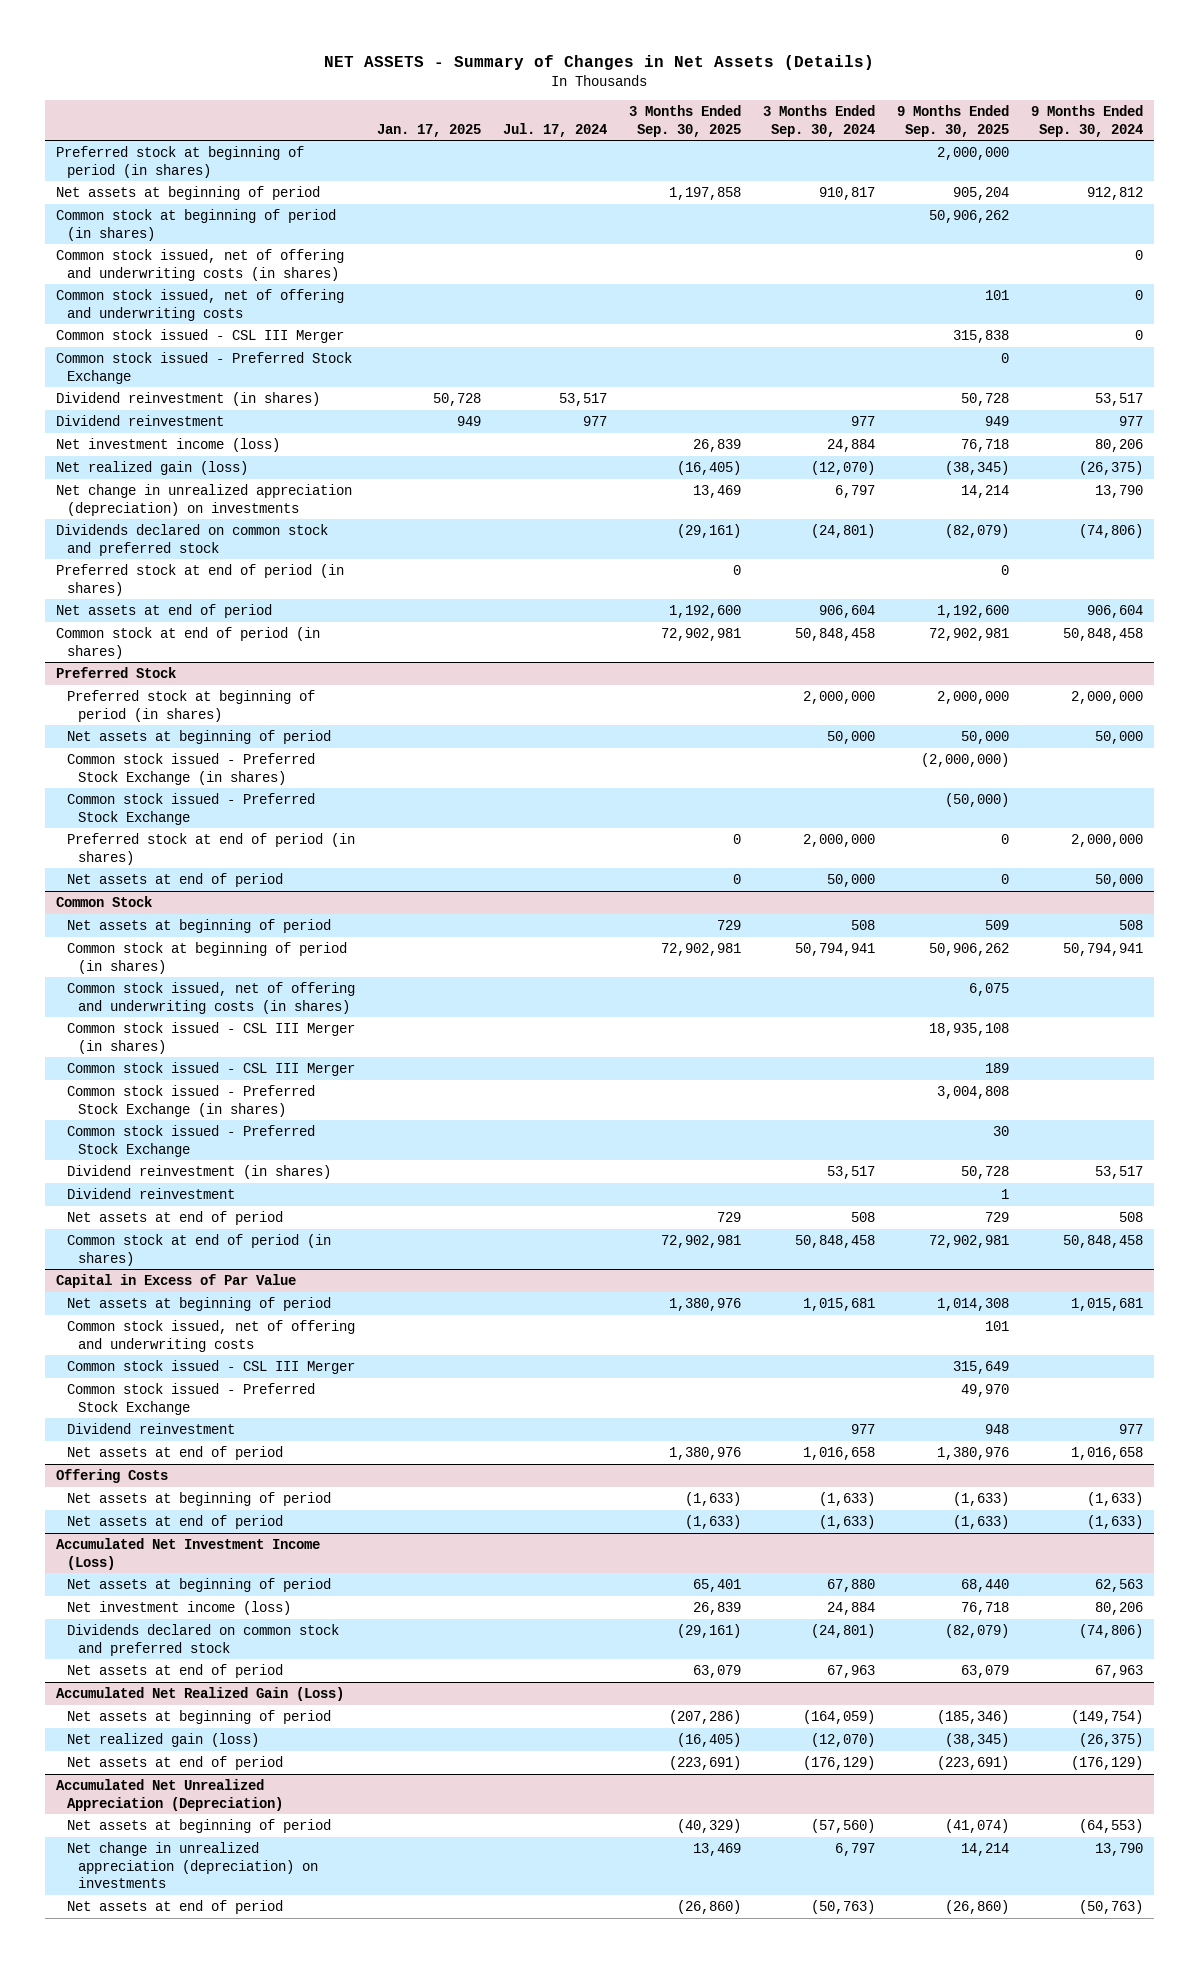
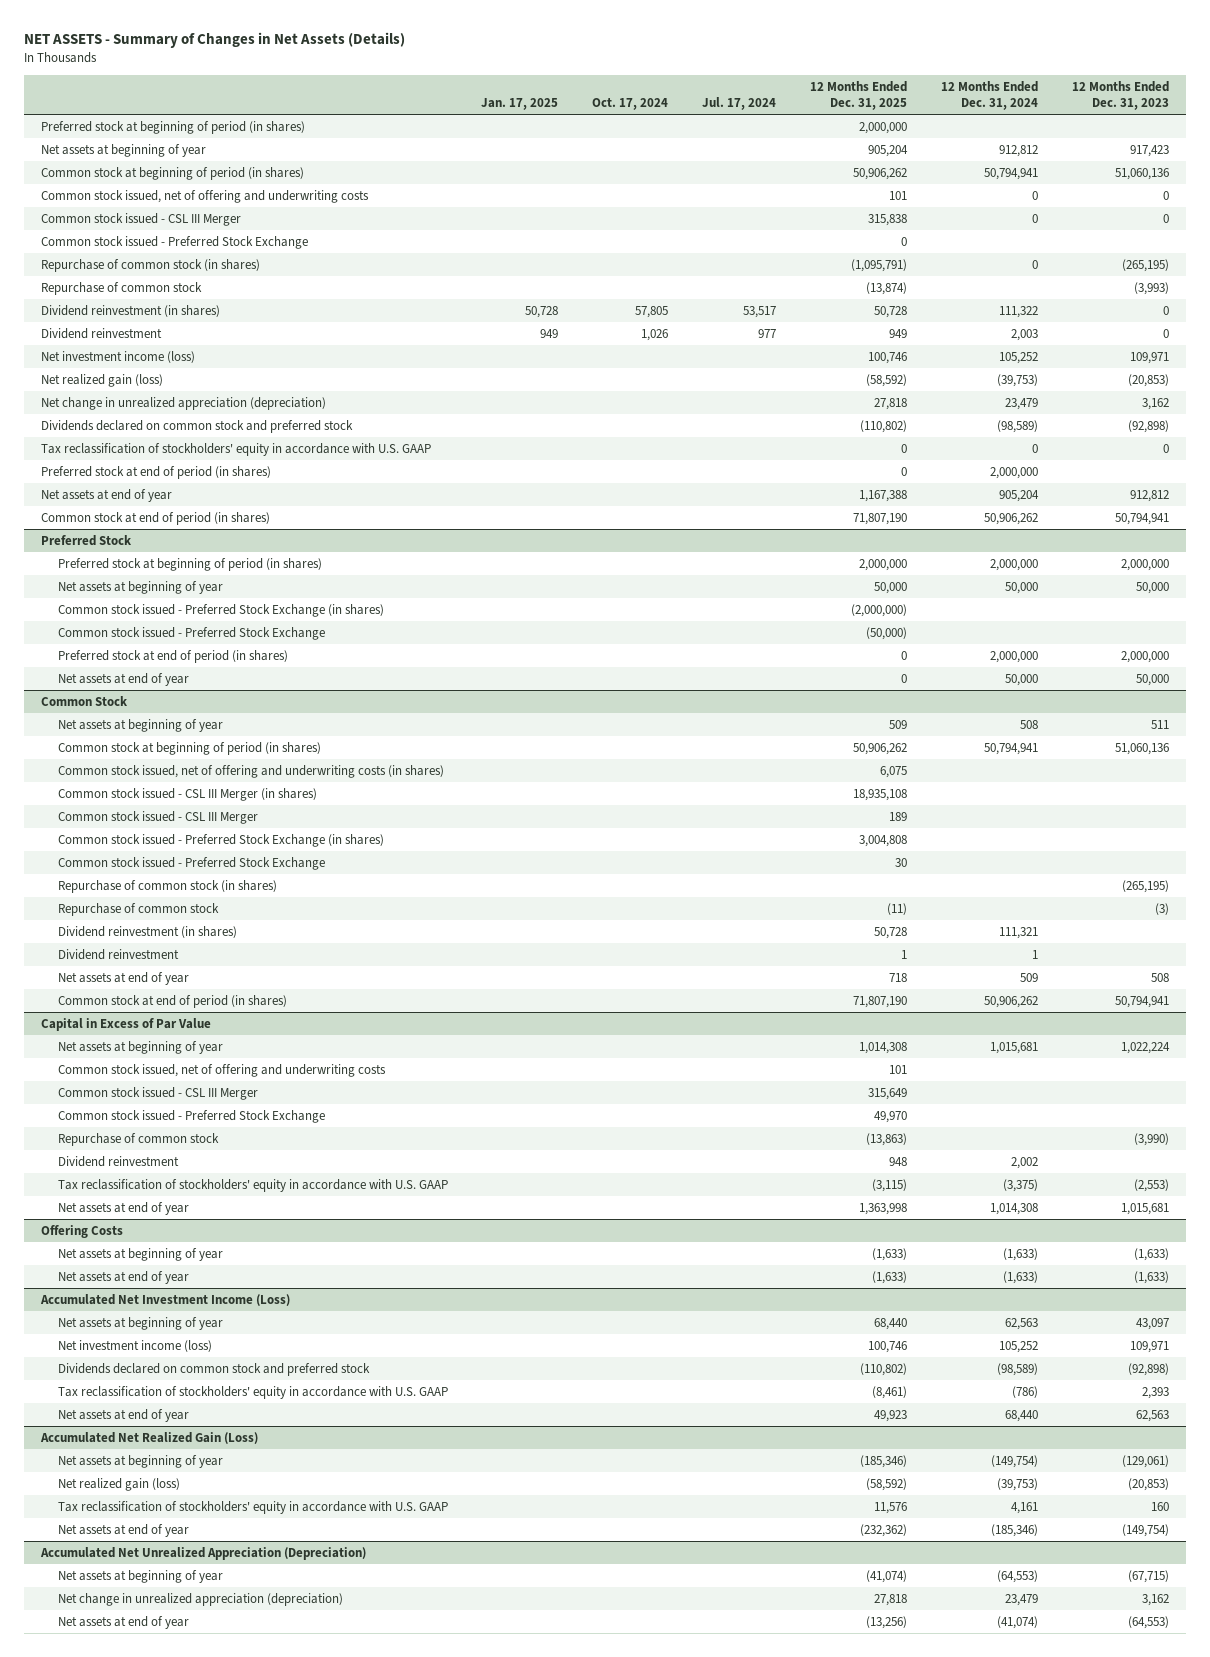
- | Jan. 17, 2025 | Jul. 17, 2024 | 3 Months Ended Sep. 30, 2025 | 3 Months Ended Sep. 30, 2024 | 9 Months Ended Sep. 30, 2025 | 9 Months Ended Sep. 30, 2024
+ | Jan. 17, 2025 | Oct. 17, 2024 | Jul. 17, 2024 | 12 Months Ended Dec. 31, 2025 | 12 Months Ended Dec. 31, 2024 | 12 Months Ended Dec. 31, 2023
- Net assets at beginning of period | | | 1,197,858 | 910,817 | 905,204 | 912,812
+ Net assets at beginning of year | | | | 905,204 | 912,812 | 917,423
- Common stock issued, net of offering and underwriting costs (in shares) | | | | | | 0
+ Repurchase of common stock (in shares) | | | | (1,095,791) | 0 | (265,195)
+ Repurchase of common stock | | | | (13,874) | | (3,993)
- Net change in unrealized appreciation (depreciation) on investments | | | 13,469 | 6,797 | 14,214 | 13,790
+ Net change in unrealized appreciation (depreciation) | | | | 27,818 | 23,479 | 3,162
+ Tax reclassification of stockholders' equity in accordance with U.S. GAAP | | | | 0 | 0 | 0
- Net assets at end of period | | | 1,192,600 | 906,604 | 1,192,600 | 906,604
+ Net assets at end of year | | | | 1,167,388 | 905,204 | 912,812
@ Preferred Stock
- Net assets at beginning of period | | | | 50,000 | 50,000 | 50,000
+ Net assets at beginning of year | | | | 50,000 | 50,000 | 50,000
- Net assets at end of period | | | 0 | 50,000 | 0 | 50,000
+ Net assets at end of year | | | | 0 | 50,000 | 50,000
@ Common Stock
- Net assets at beginning of period | | | 729 | 508 | 509 | 508
+ Net assets at beginning of year | | | | 509 | 508 | 511
+ Repurchase of common stock (in shares) | | | | | | (265,195)
+ Repurchase of common stock | | | | (11) | | (3)
- Net assets at end of period | | | 729 | 508 | 729 | 508
+ Net assets at end of year | | | | 718 | 509 | 508
@ Capital in Excess of Par Value
- Net assets at beginning of period | | | 1,380,976 | 1,015,681 | 1,014,308 | 1,015,681
+ Net assets at beginning of year | | | | 1,014,308 | 1,015,681 | 1,022,224
+ Repurchase of common stock | | | | (13,863) | | (3,990)
- Net assets at end of period | | | 1,380,976 | 1,016,658 | 1,380,976 | 1,016,658
+ Tax reclassification of stockholders' equity in accordance with U.S. GAAP | | | | (3,115) | (3,375) | (2,553)
+ Net assets at end of year | | | | 1,363,998 | 1,014,308 | 1,015,681
@ Offering Costs
- Net assets at beginning of period | | | (1,633) | (1,633) | (1,633) | (1,633)
- Net assets at end of period | | | (1,633) | (1,633) | (1,633) | (1,633)
+ Net assets at beginning of year | | | | (1,633) | (1,633) | (1,633)
+ Net assets at end of year | | | | (1,633) | (1,633) | (1,633)
@ Accumulated Net Investment Income (Loss)
- Net assets at beginning of period | | | 65,401 | 67,880 | 68,440 | 62,563
+ Net assets at beginning of year | | | | 68,440 | 62,563 | 43,097
- Net assets at end of period | | | 63,079 | 67,963 | 63,079 | 67,963
+ Tax reclassification of stockholders' equity in accordance with U.S. GAAP | | | | (8,461) | (786) | 2,393
+ Net assets at end of year | | | | 49,923 | 68,440 | 62,563
@ Accumulated Net Realized Gain (Loss)
- Net assets at beginning of period | | | (207,286) | (164,059) | (185,346) | (149,754)
+ Net assets at beginning of year | | | | (185,346) | (149,754) | (129,061)
- Net assets at end of period | | | (223,691) | (176,129) | (223,691) | (176,129)
+ Tax reclassification of stockholders' equity in accordance with U.S. GAAP | | | | 11,576 | 4,161 | 160
+ Net assets at end of year | | | | (232,362) | (185,346) | (149,754)
@ Accumulated Net Unrealized Appreciation (Depreciation)
- Net assets at beginning of period | | | (40,329) | (57,560) | (41,074) | (64,553)
- Net change in unrealized appreciation (depreciation) on investments | | | 13,469 | 6,797 | 14,214 | 13,790
- Net assets at end of period | | | (26,860) | (50,763) | (26,860) | (50,763)
+ Net assets at beginning of year | | | | (41,074) | (64,553) | (67,715)
+ Net change in unrealized appreciation (depreciation) | | | | 27,818 | 23,479 | 3,162
+ Net assets at end of year | | | | (13,256) | (41,074) | (64,553)

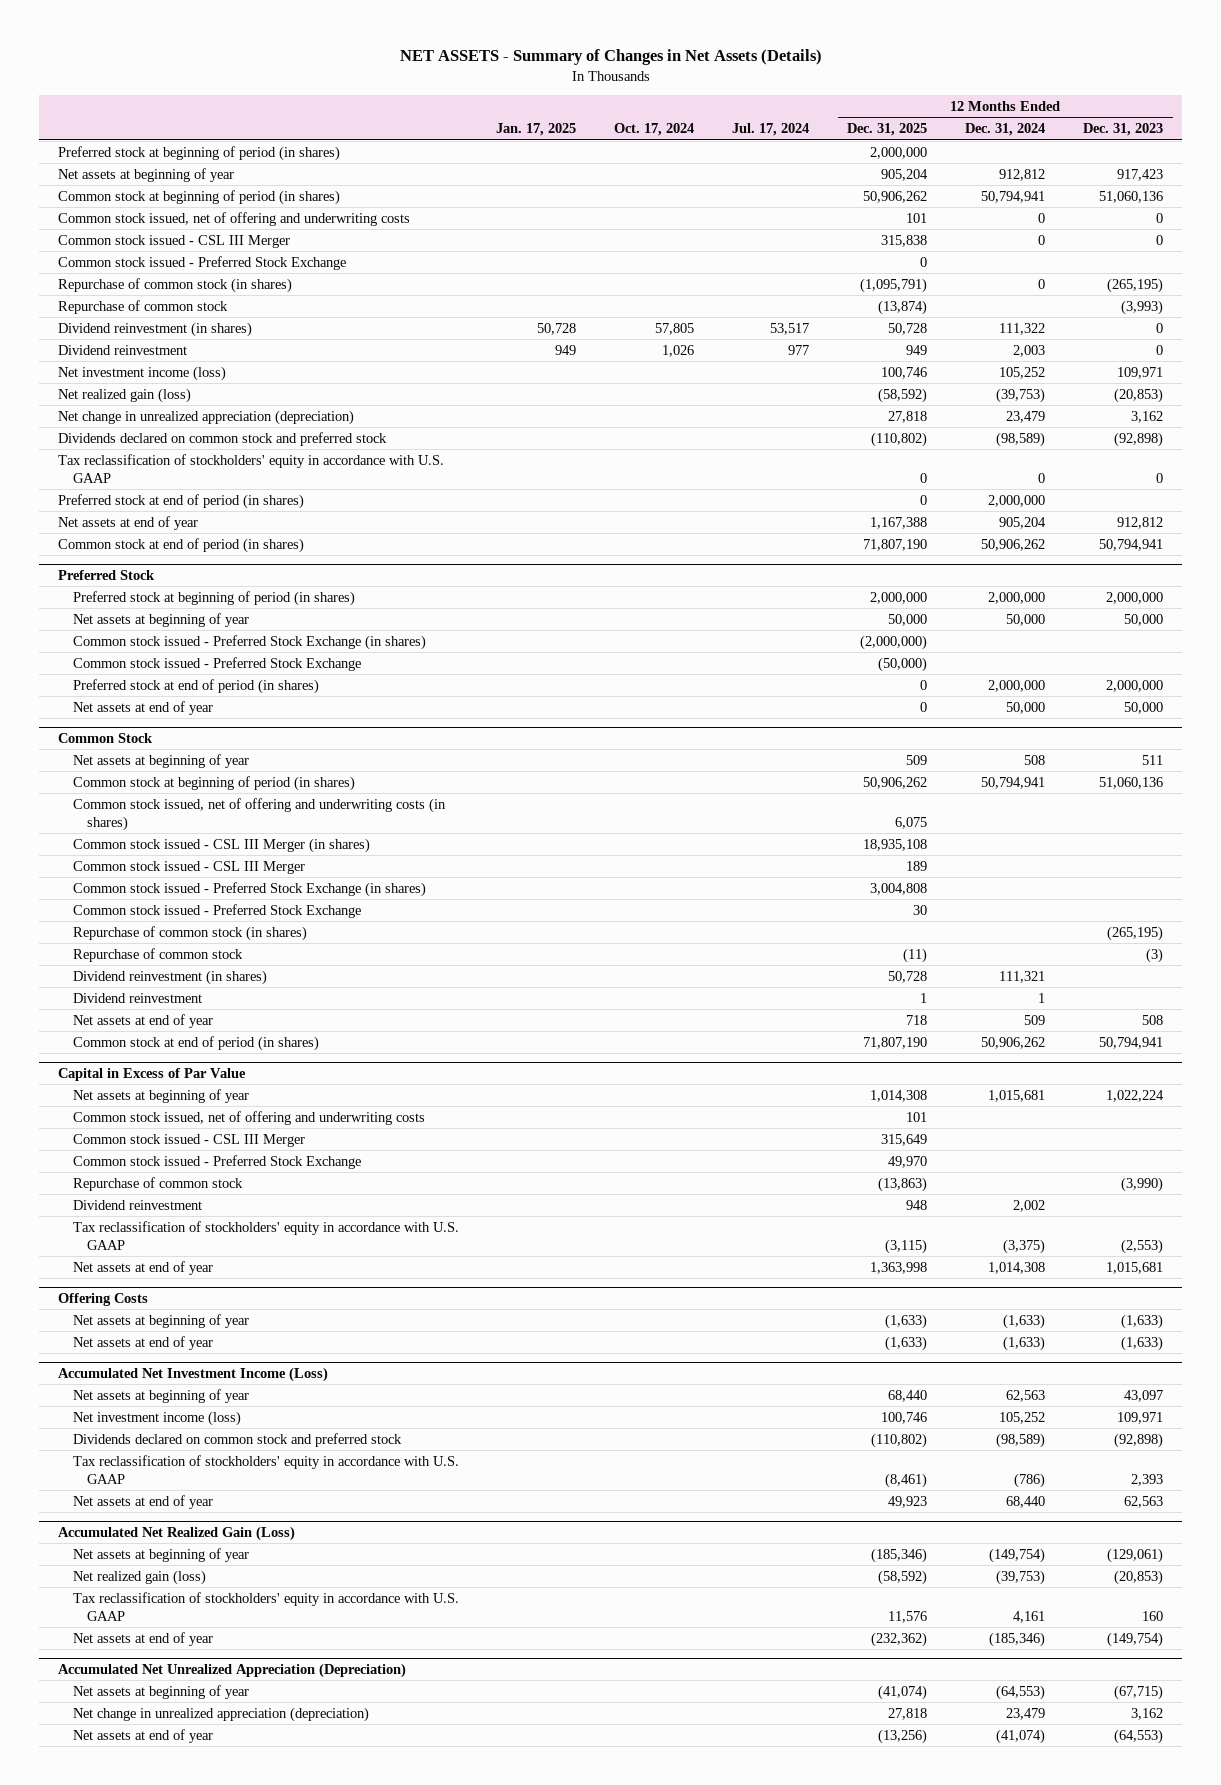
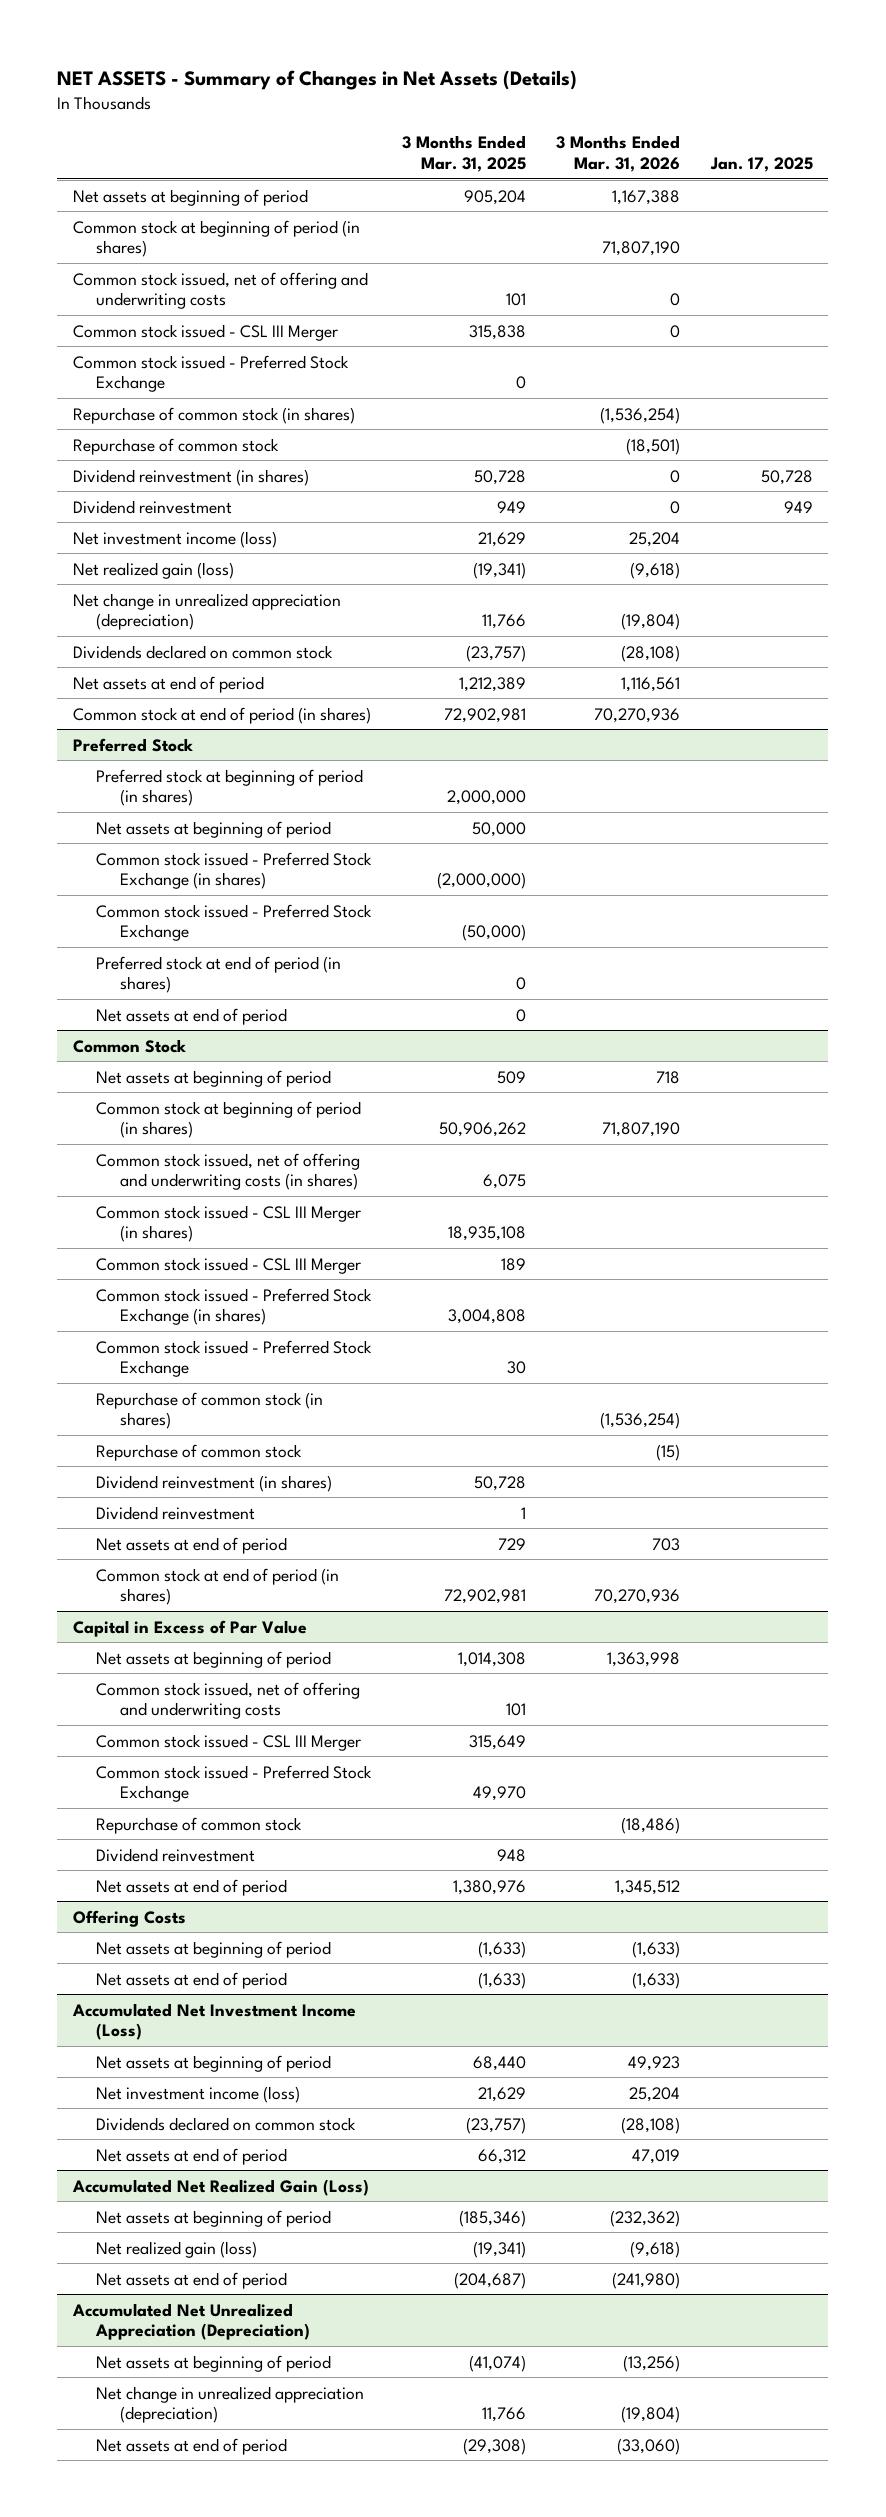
- | Jan. 17, 2025 | Oct. 17, 2024 | Jul. 17, 2024 | 12 Months Ended Dec. 31, 2025 | 12 Months Ended Dec. 31, 2024 | 12 Months Ended Dec. 31, 2023
+ | 3 Months Ended Mar. 31, 2025 | 3 Months Ended Mar. 31, 2026 | Jan. 17, 2025
- Preferred stock at beginning of period (in shares) | | | | 2,000,000 | |
- Net assets at beginning of year | | | | 905,204 | 912,812 | 917,423
+ Net assets at beginning of period | 905,204 | 1,167,388 |
- Dividends declared on common stock and preferred stock | | | | (110,802) | (98,589) | (92,898)
- Tax reclassification of stockholders' equity in accordance with U.S. GAAP | | | | 0 | 0 | 0
- Preferred stock at end of period (in shares) | | | | 0 | 2,000,000 |
- Net assets at end of year | | | | 1,167,388 | 905,204 | 912,812
+ Dividends declared on common stock | (23,757) | (28,108) |
+ Net assets at end of period | 1,212,389 | 1,116,561 |
@ Preferred Stock
- Net assets at beginning of year | | | | 50,000 | 50,000 | 50,000
+ Net assets at beginning of period | 50,000 | |
- Net assets at end of year | | | | 0 | 50,000 | 50,000
+ Net assets at end of period | 0 | |
@ Common Stock
- Net assets at beginning of year | | | | 509 | 508 | 511
+ Net assets at beginning of period | 509 | 718 |
- Net assets at end of year | | | | 718 | 509 | 508
+ Net assets at end of period | 729 | 703 |
@ Capital in Excess of Par Value
- Net assets at beginning of year | | | | 1,014,308 | 1,015,681 | 1,022,224
+ Net assets at beginning of period | 1,014,308 | 1,363,998 |
- Tax reclassification of stockholders' equity in accordance with U.S. GAAP | | | | (3,115) | (3,375) | (2,553)
- Net assets at end of year | | | | 1,363,998 | 1,014,308 | 1,015,681
+ Net assets at end of period | 1,380,976 | 1,345,512 |
@ Offering Costs
- Net assets at beginning of year | | | | (1,633) | (1,633) | (1,633)
- Net assets at end of year | | | | (1,633) | (1,633) | (1,633)
+ Net assets at beginning of period | (1,633) | (1,633) |
+ Net assets at end of period | (1,633) | (1,633) |
@ Accumulated Net Investment Income (Loss)
- Net assets at beginning of year | | | | 68,440 | 62,563 | 43,097
+ Net assets at beginning of period | 68,440 | 49,923 |
- Dividends declared on common stock and preferred stock | | | | (110,802) | (98,589) | (92,898)
- Tax reclassification of stockholders' equity in accordance with U.S. GAAP | | | | (8,461) | (786) | 2,393
- Net assets at end of year | | | | 49,923 | 68,440 | 62,563
+ Dividends declared on common stock | (23,757) | (28,108) |
+ Net assets at end of period | 66,312 | 47,019 |
@ Accumulated Net Realized Gain (Loss)
- Net assets at beginning of year | | | | (185,346) | (149,754) | (129,061)
+ Net assets at beginning of period | (185,346) | (232,362) |
- Tax reclassification of stockholders' equity in accordance with U.S. GAAP | | | | 11,576 | 4,161 | 160
- Net assets at end of year | | | | (232,362) | (185,346) | (149,754)
+ Net assets at end of period | (204,687) | (241,980) |
@ Accumulated Net Unrealized Appreciation (Depreciation)
- Net assets at beginning of year | | | | (41,074) | (64,553) | (67,715)
+ Net assets at beginning of period | (41,074) | (13,256) |
- Net assets at end of year | | | | (13,256) | (41,074) | (64,553)
+ Net assets at end of period | (29,308) | (33,060) |

